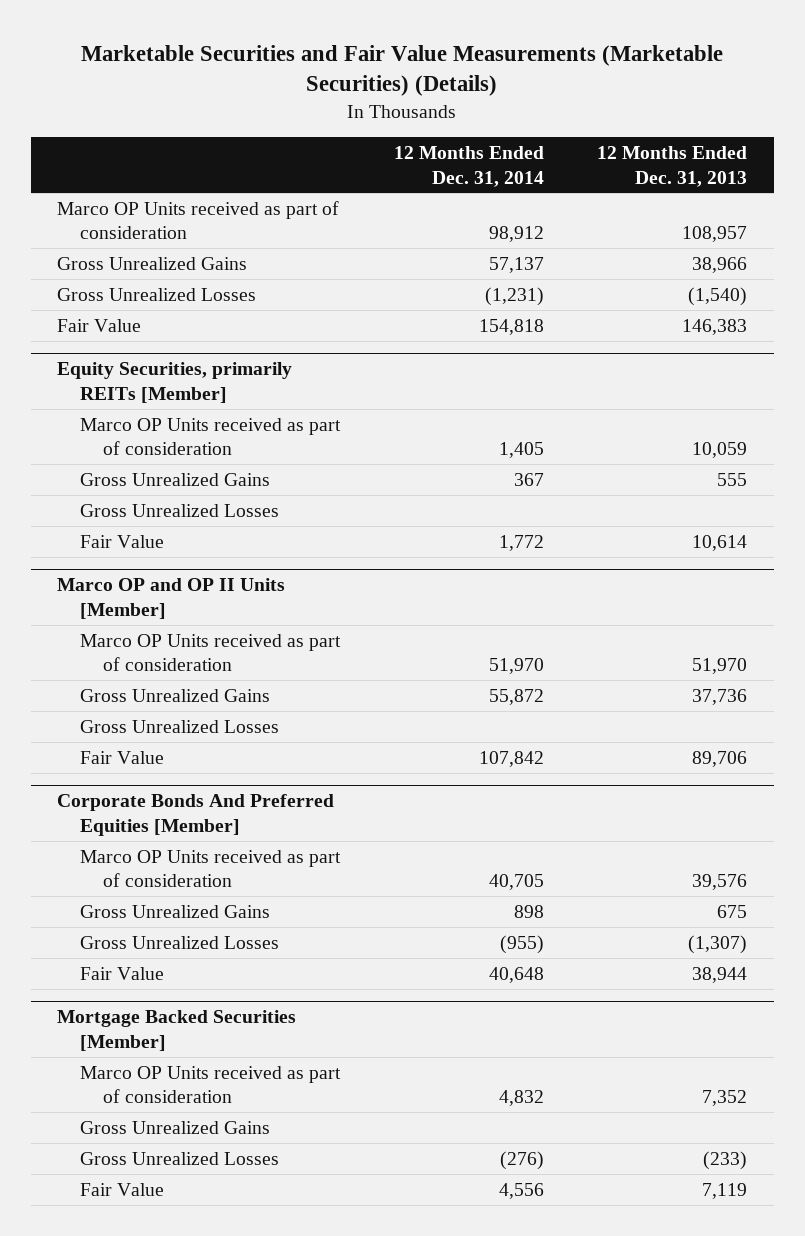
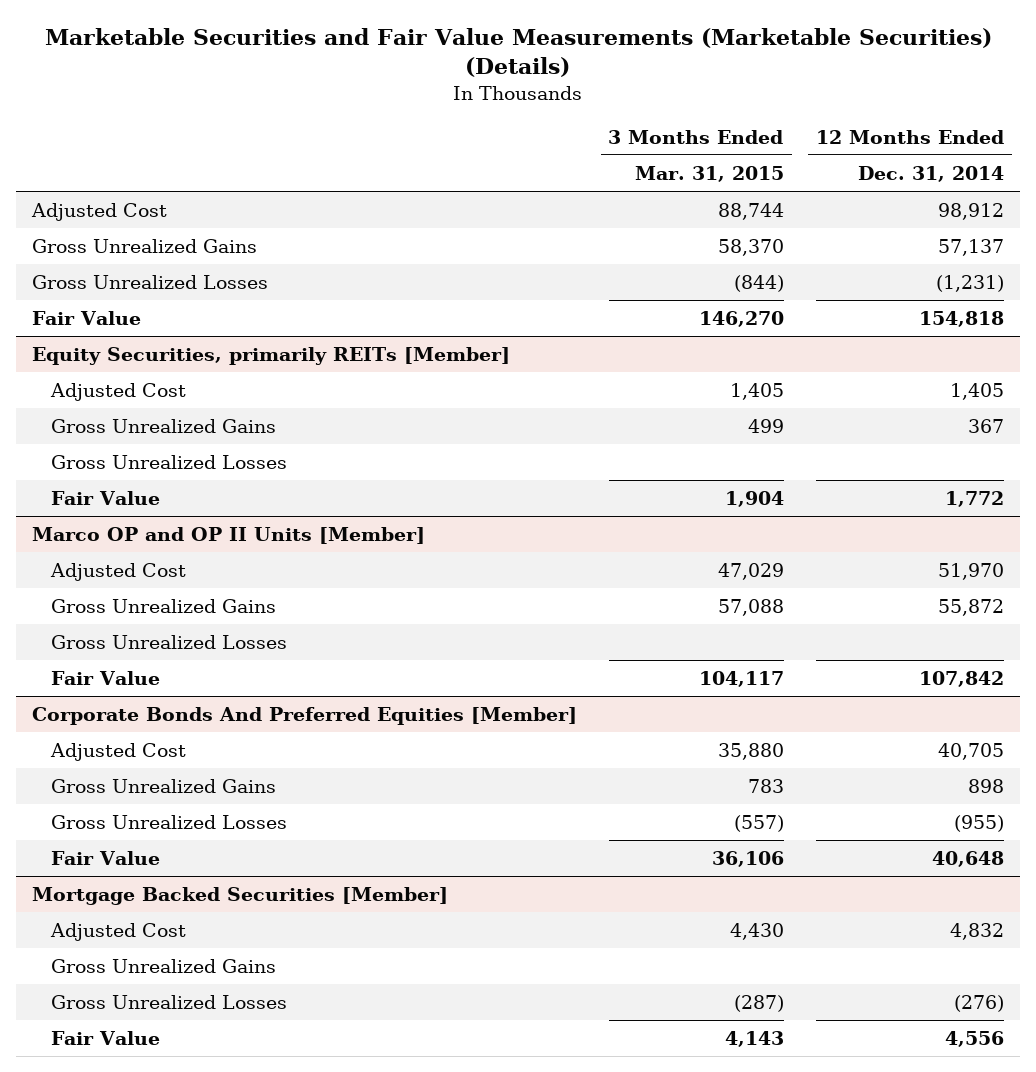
- | 12 Months Ended Dec. 31, 2014 | 12 Months Ended Dec. 31, 2013
+ | 3 Months Ended Mar. 31, 2015 | 12 Months Ended Dec. 31, 2014
- Marco OP Units received as part of consideration | 98,912 | 108,957
+ Adjusted Cost | 88,744 | 98,912
@ Equity Securities, primarily REITs [Member]
- Marco OP Units received as part of consideration | 1,405 | 10,059
+ Adjusted Cost | 1,405 | 1,405
@ Marco OP and OP II Units [Member]
- Marco OP Units received as part of consideration | 51,970 | 51,970
+ Adjusted Cost | 47,029 | 51,970
@ Corporate Bonds And Preferred Equities [Member]
- Marco OP Units received as part of consideration | 40,705 | 39,576
+ Adjusted Cost | 35,880 | 40,705
@ Mortgage Backed Securities [Member]
- Marco OP Units received as part of consideration | 4,832 | 7,352
+ Adjusted Cost | 4,430 | 4,832

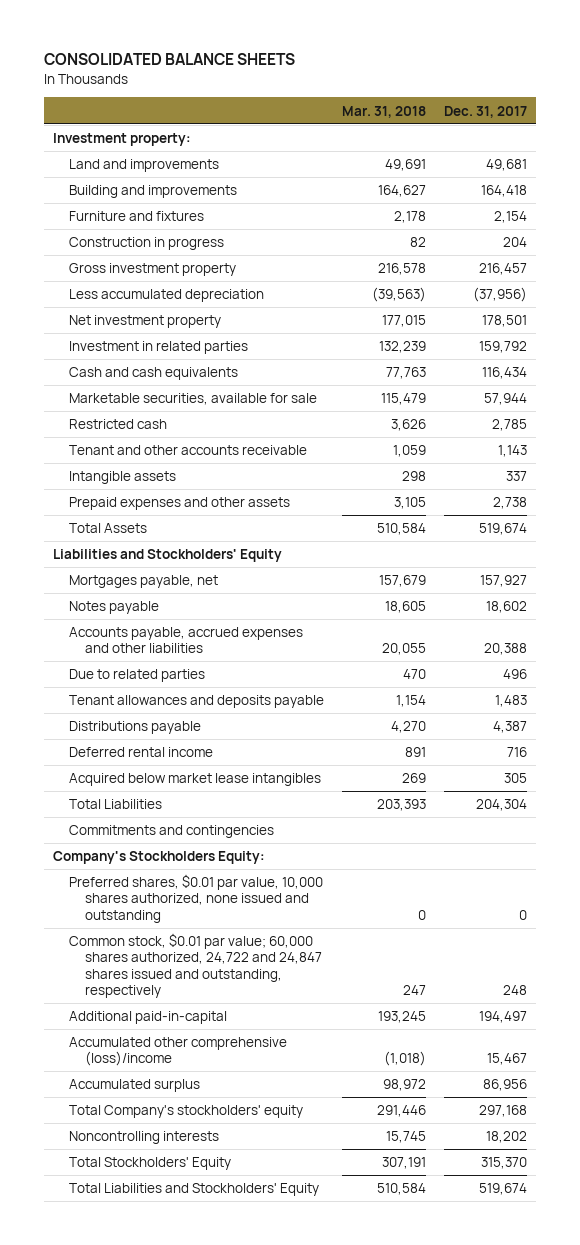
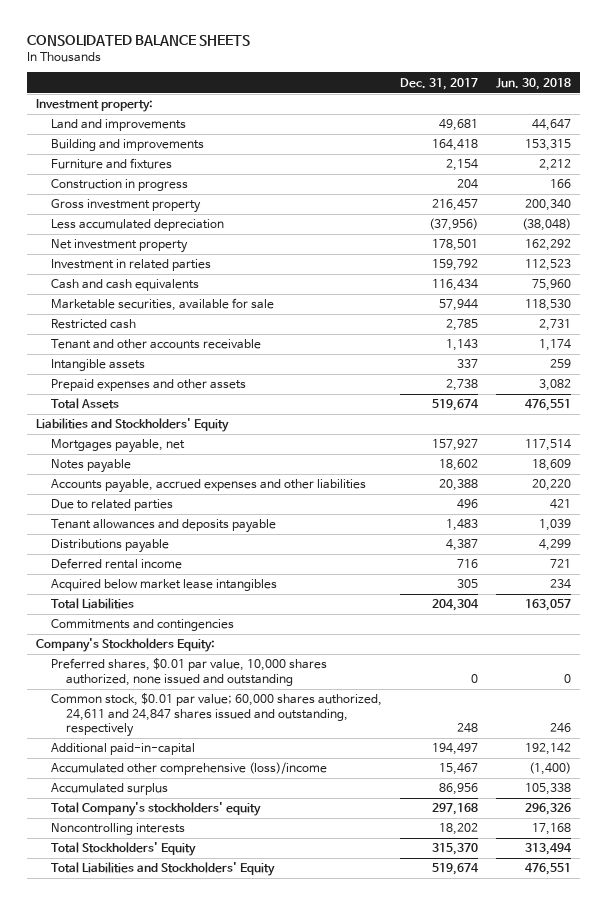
- | Mar. 31, 2018 | Dec. 31, 2017
+ | Dec. 31, 2017 | Jun. 30, 2018
- Common stock, $0.01 par value; 60,000 shares authorized, 24,722 and 24,847 shares issued and outstanding, respectively | 247 | 248
+ Common stock, $0.01 par value; 60,000 shares authorized, 24,611 and 24,847 shares issued and outstanding, respectively | 248 | 246

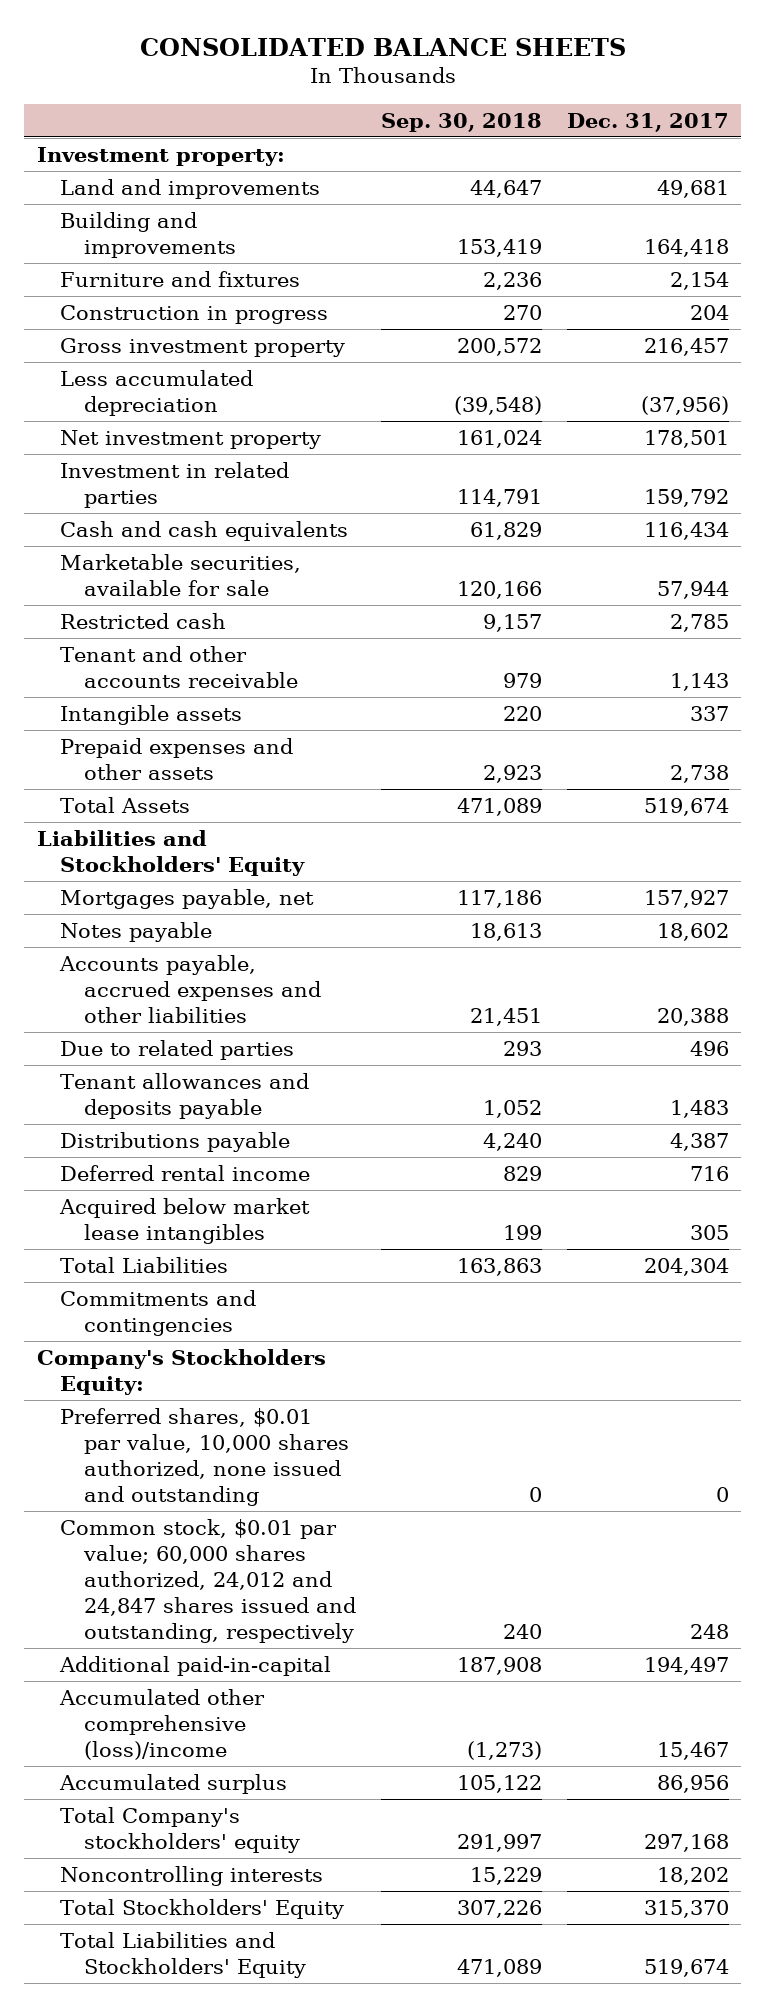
- | Dec. 31, 2017 | Jun. 30, 2018
+ | Sep. 30, 2018 | Dec. 31, 2017
- Common stock, $0.01 par value; 60,000 shares authorized, 24,611 and 24,847 shares issued and outstanding, respectively | 248 | 246
+ Common stock, $0.01 par value; 60,000 shares authorized, 24,012 and 24,847 shares issued and outstanding, respectively | 240 | 248

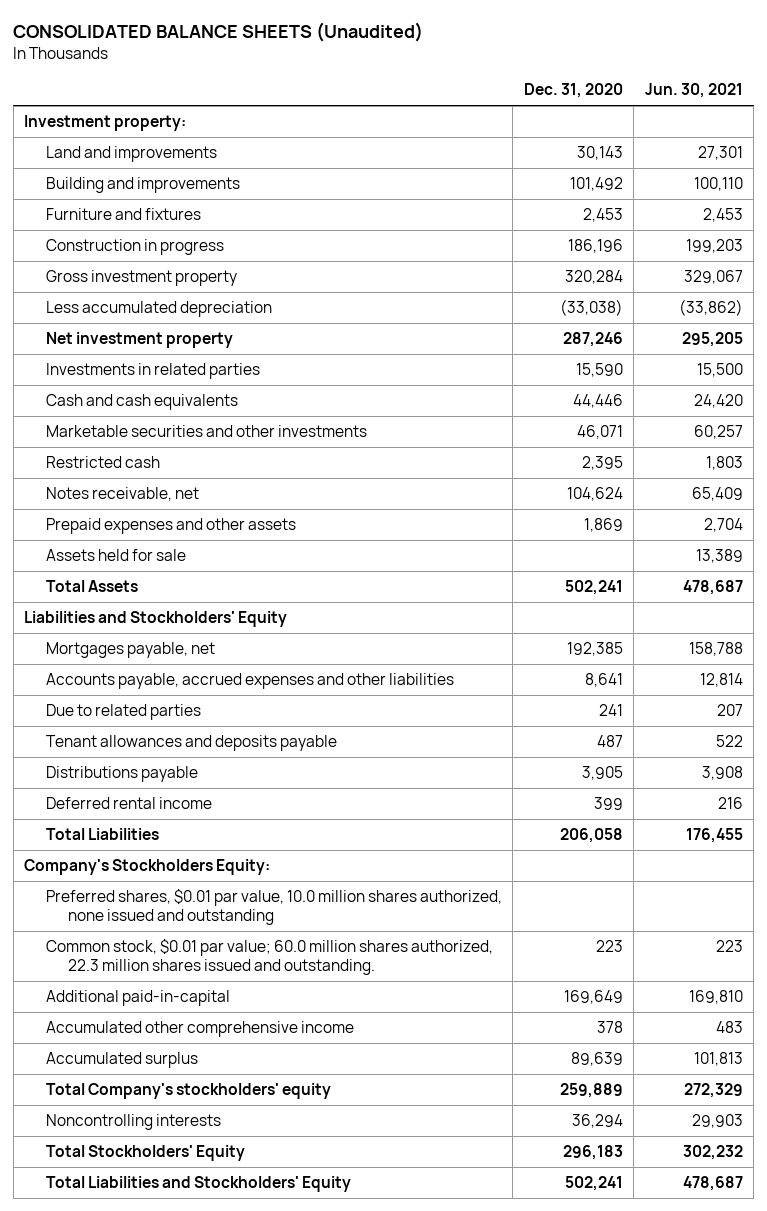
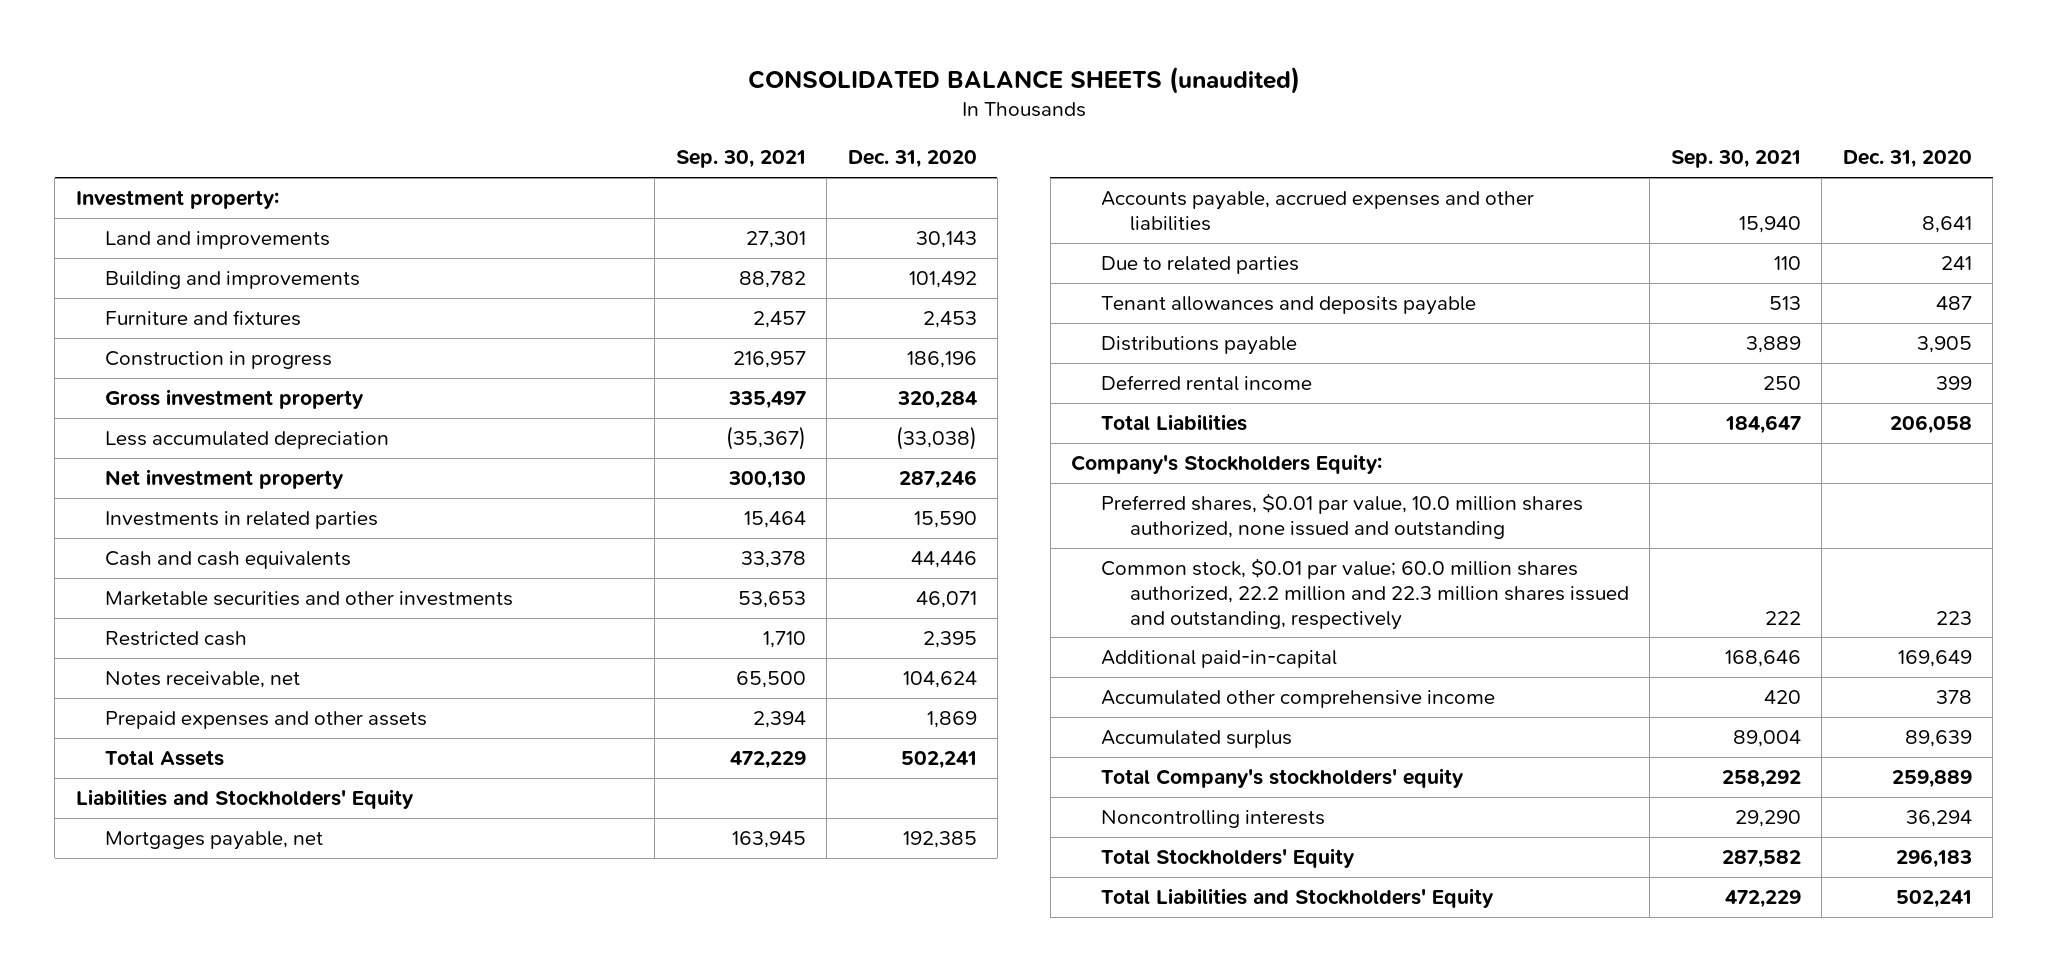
- CONSOLIDATED BALANCE SHEETS (Unaudited)
+ CONSOLIDATED BALANCE SHEETS (unaudited)
- | Dec. 31, 2020 | Jun. 30, 2021
+ | Sep. 30, 2021 | Dec. 31, 2020
- Assets held for sale | | 13,389
- Common stock, $0.01 par value; 60.0 million shares authorized, 22.3 million shares issued and outstanding. | 223 | 223
+ Common stock, $0.01 par value; 60.0 million shares authorized, 22.2 million and 22.3 million shares issued and outstanding, respectively | 222 | 223

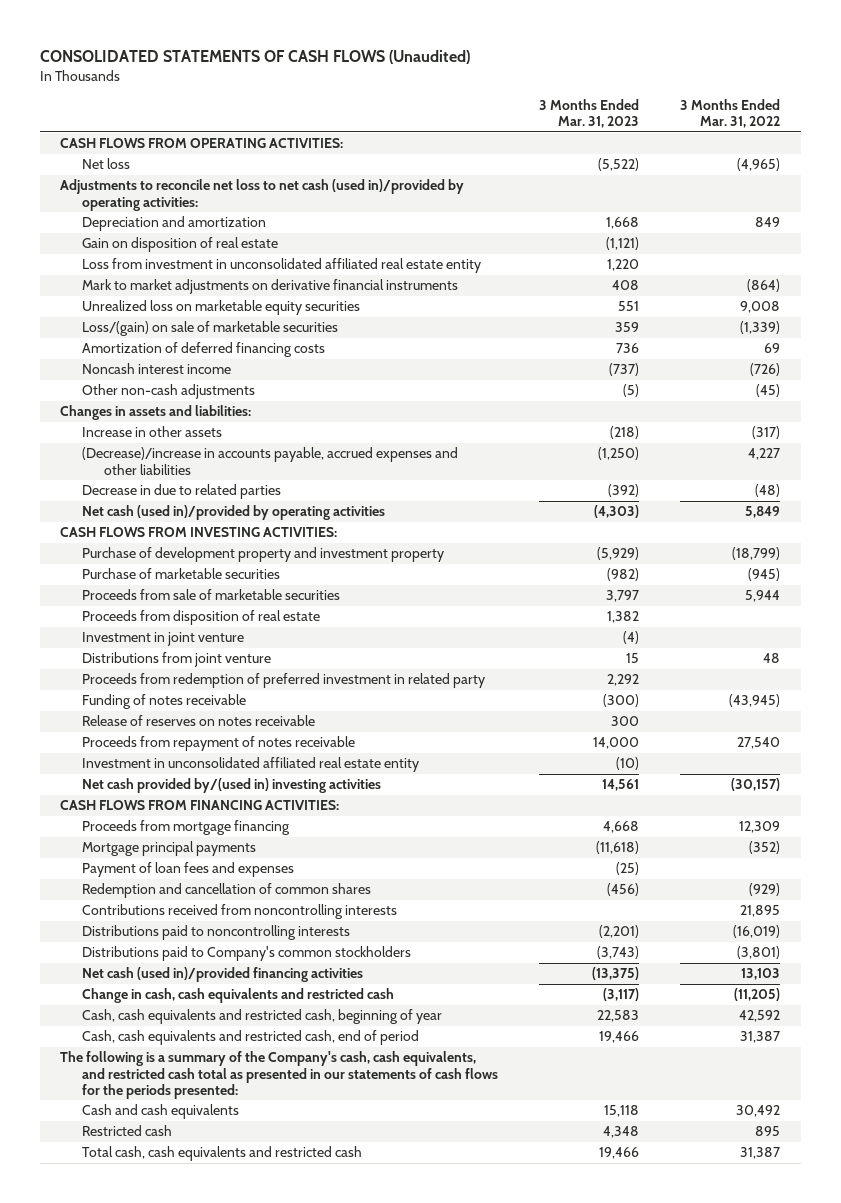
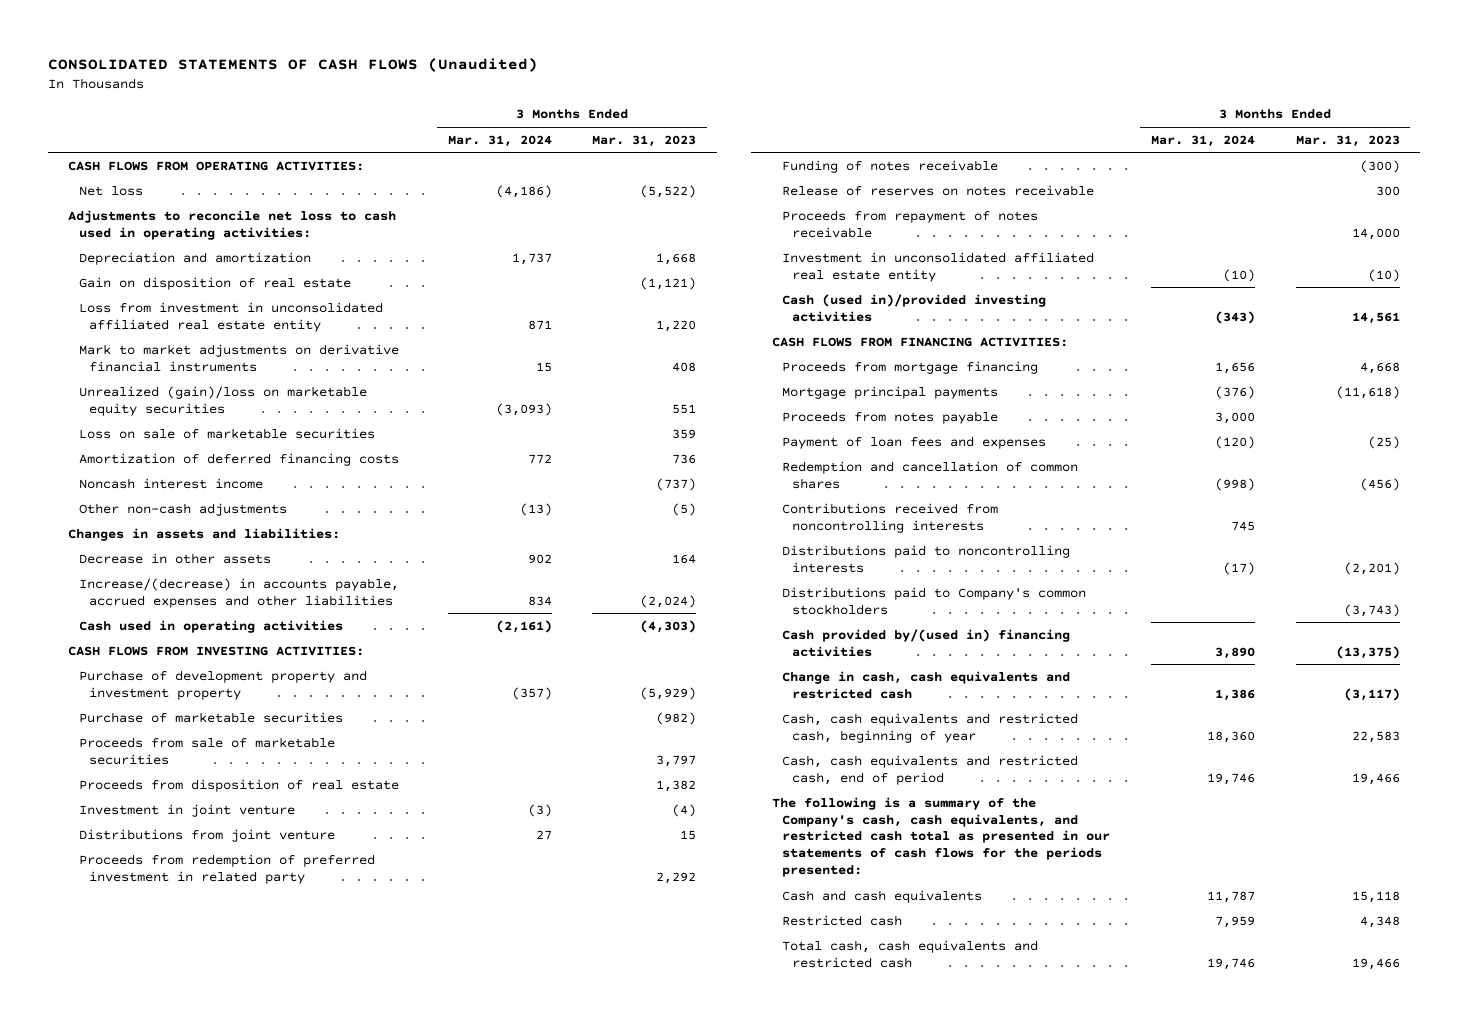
- | 3 Months Ended Mar. 31, 2023 | 3 Months Ended Mar. 31, 2022
+ | 3 Months Ended Mar. 31, 2024 | 3 Months Ended Mar. 31, 2023
- Adjustments to reconcile net loss to net cash (used in)/provided by operating activities:
+ Adjustments to reconcile net loss to cash used in operating activities:
- Unrealized loss on marketable equity securities | 551 | 9,008
- Loss/(gain) on sale of marketable securities | 359 | (1,339)
+ Unrealized (gain)/loss on marketable equity securities | (3,093) | 551
+ Loss on sale of marketable securities | | 359
- Increase in other assets | (218) | (317)
- (Decrease)/increase in accounts payable, accrued expenses and other liabilities | (1,250) | 4,227
- Decrease in due to related parties | (392) | (48)
- Net cash (used in)/provided by operating activities | (4,303) | 5,849
+ Decrease in other assets | 902 | 164
+ Increase/(decrease) in accounts payable, accrued expenses and other liabilities | 834 | (2,024)
+ Cash used in operating activities | (2,161) | (4,303)
- Net cash provided by/(used in) investing activities | 14,561 | (30,157)
+ Cash (used in)/provided investing activities | (343) | 14,561
+ Proceeds from notes payable | 3,000 |
- Net cash (used in)/provided financing activities | (13,375) | 13,103
+ Cash provided by/(used in) financing activities | 3,890 | (13,375)

